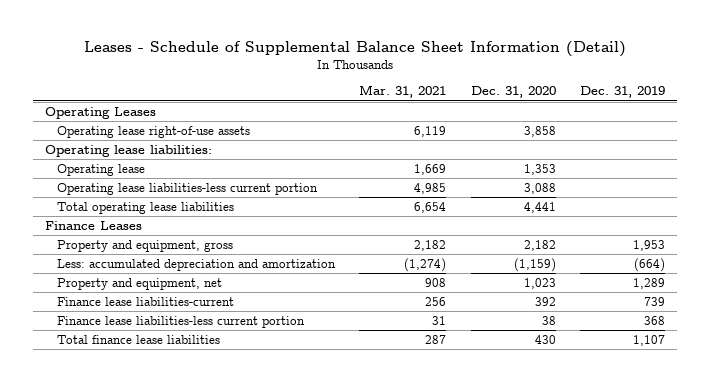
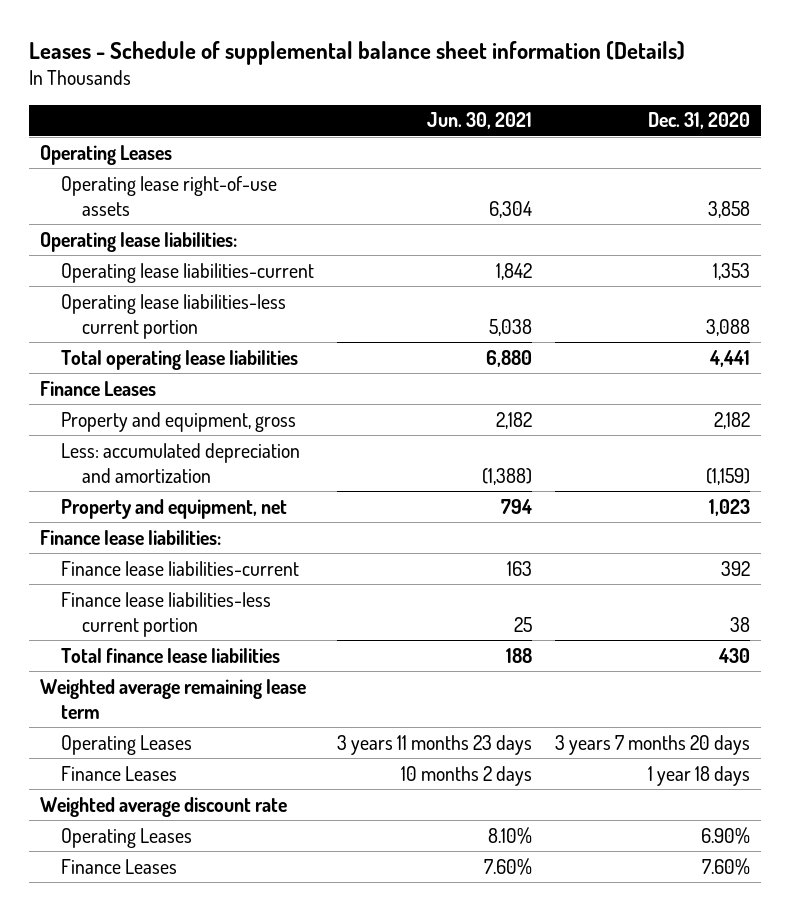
- Leases - Schedule of Supplemental Balance Sheet Information (Detail)
+ Leases - Schedule of supplemental balance sheet information (Details)
- | Mar. 31, 2021 | Dec. 31, 2020 | Dec. 31, 2019
+ | Jun. 30, 2021 | Dec. 31, 2020
- Operating lease | 1,669 | 1,353 |
+ Operating lease liabilities-current | 1,842 | 1,353
+ Finance lease liabilities:
+ Weighted average remaining lease term
+ Operating Leases | 3 years 11 months 23 days | 3 years 7 months 20 days
+ Finance Leases | 10 months 2 days | 1 year 18 days
+ Weighted average discount rate
+ Operating Leases | 8.10% | 6.90%
+ Finance Leases | 7.60% | 7.60%

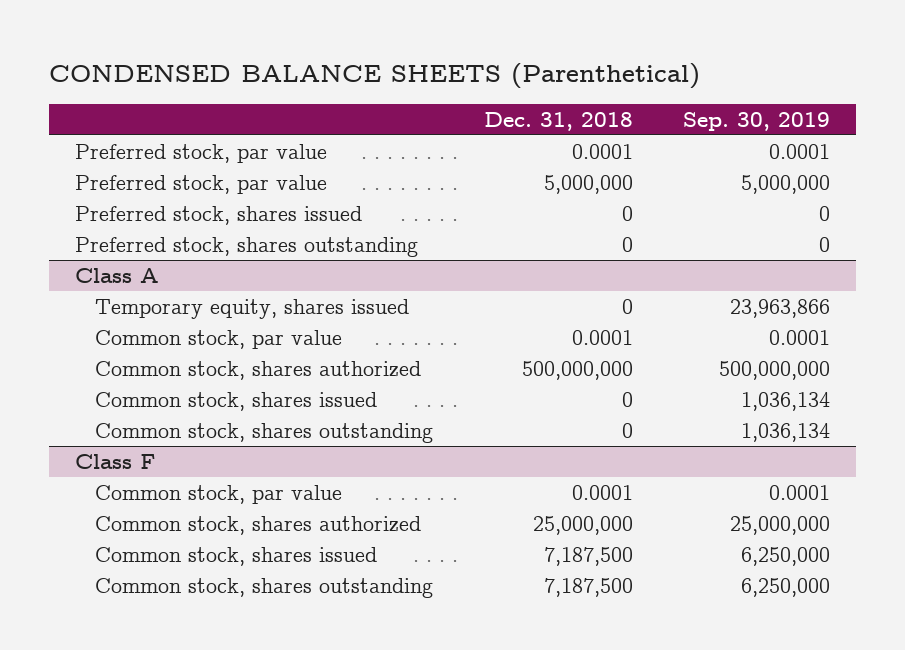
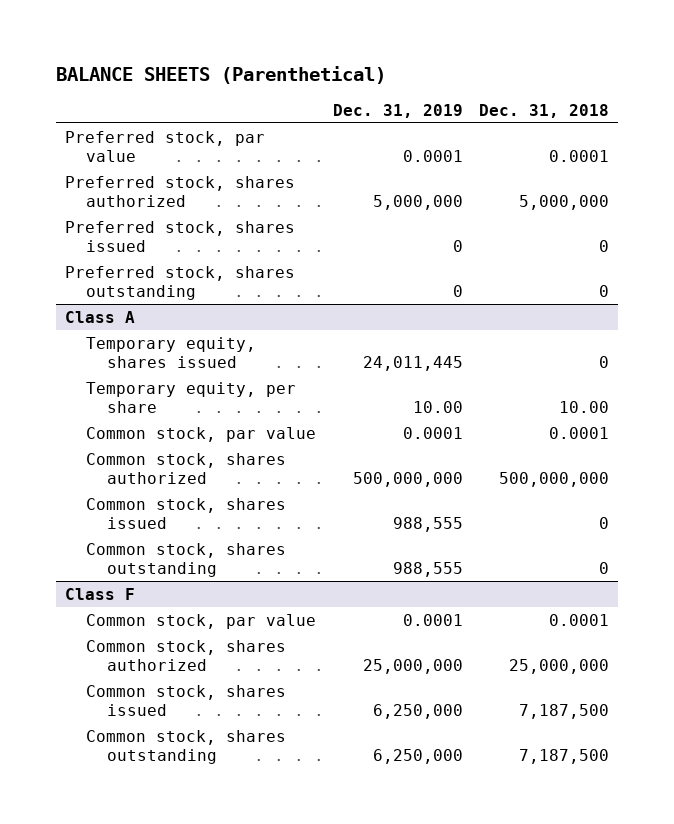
- CONDENSED BALANCE SHEETS (Parenthetical)
+ BALANCE SHEETS (Parenthetical)
- | Dec. 31, 2018 | Sep. 30, 2019
+ | Dec. 31, 2019 | Dec. 31, 2018
- Preferred stock, par value | 5,000,000 | 5,000,000
+ Preferred stock, shares authorized | 5,000,000 | 5,000,000
@ Class A
+ Temporary equity, per share | 10.00 | 10.00

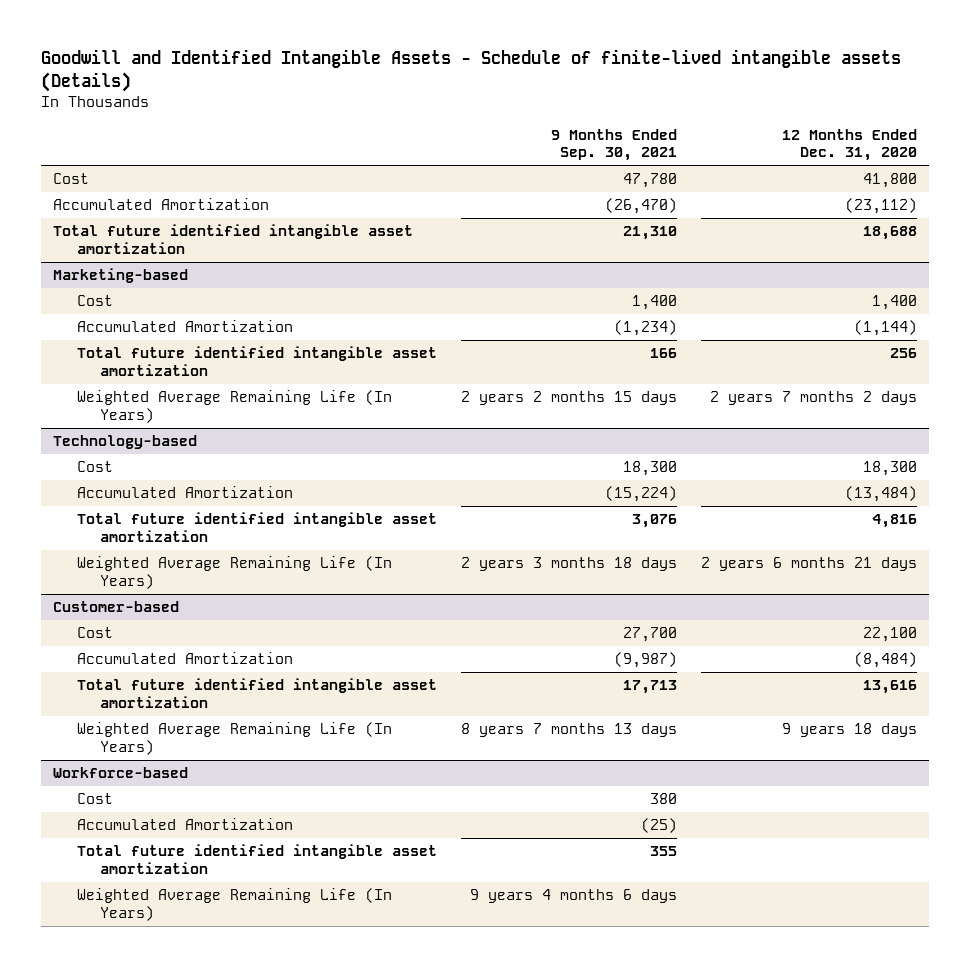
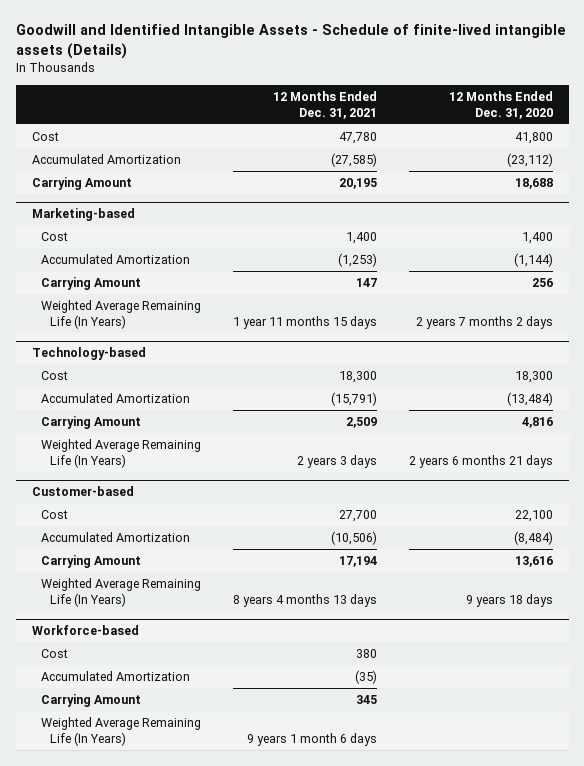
- | 9 Months Ended Sep. 30, 2021 | 12 Months Ended Dec. 31, 2020
+ | 12 Months Ended Dec. 31, 2021 | 12 Months Ended Dec. 31, 2020
- Total future identified intangible asset amortization | 21,310 | 18,688
+ Carrying Amount | 20,195 | 18,688
@ Marketing-based
- Total future identified intangible asset amortization | 166 | 256
+ Carrying Amount | 147 | 256
@ Technology-based
- Total future identified intangible asset amortization | 3,076 | 4,816
+ Carrying Amount | 2,509 | 4,816
@ Customer-based
- Total future identified intangible asset amortization | 17,713 | 13,616
+ Carrying Amount | 17,194 | 13,616
@ Workforce-based
- Total future identified intangible asset amortization | 355 |
+ Carrying Amount | 345 |

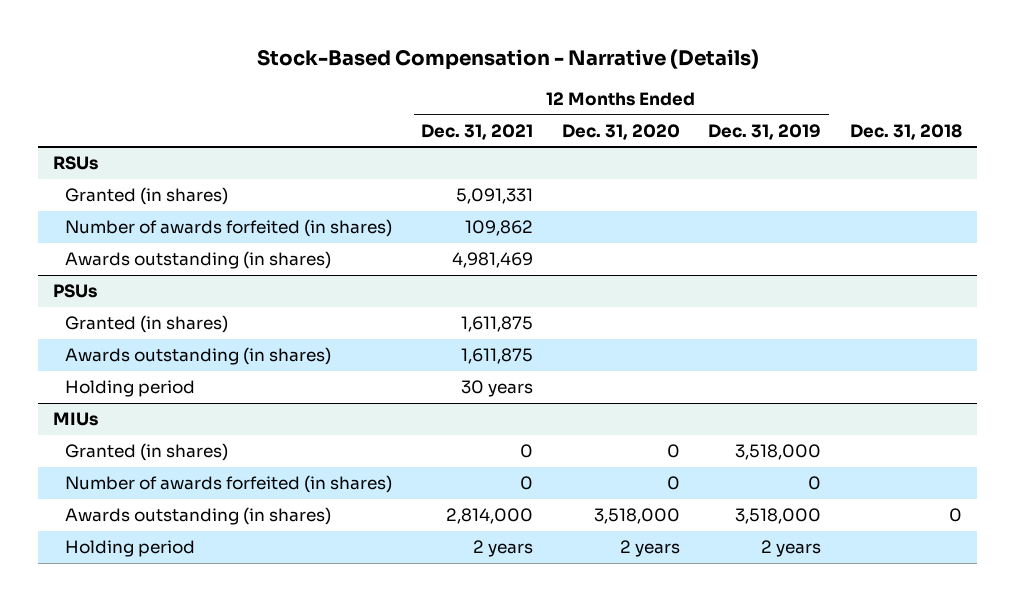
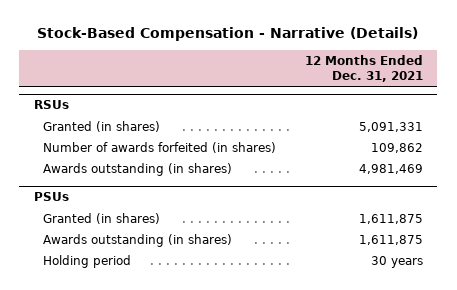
- | 12 Months Ended Dec. 31, 2021 | 12 Months Ended Dec. 31, 2020 | 12 Months Ended Dec. 31, 2019 | Dec. 31, 2018
+ | 12 Months Ended Dec. 31, 2021
- MIUs
- Granted (in shares) | 0 | 0 | 3,518,000 |
- Number of awards forfeited (in shares) | 0 | 0 | 0 |
- Awards outstanding (in shares) | 2,814,000 | 3,518,000 | 3,518,000 | 0
- Holding period | 2 years | 2 years | 2 years |

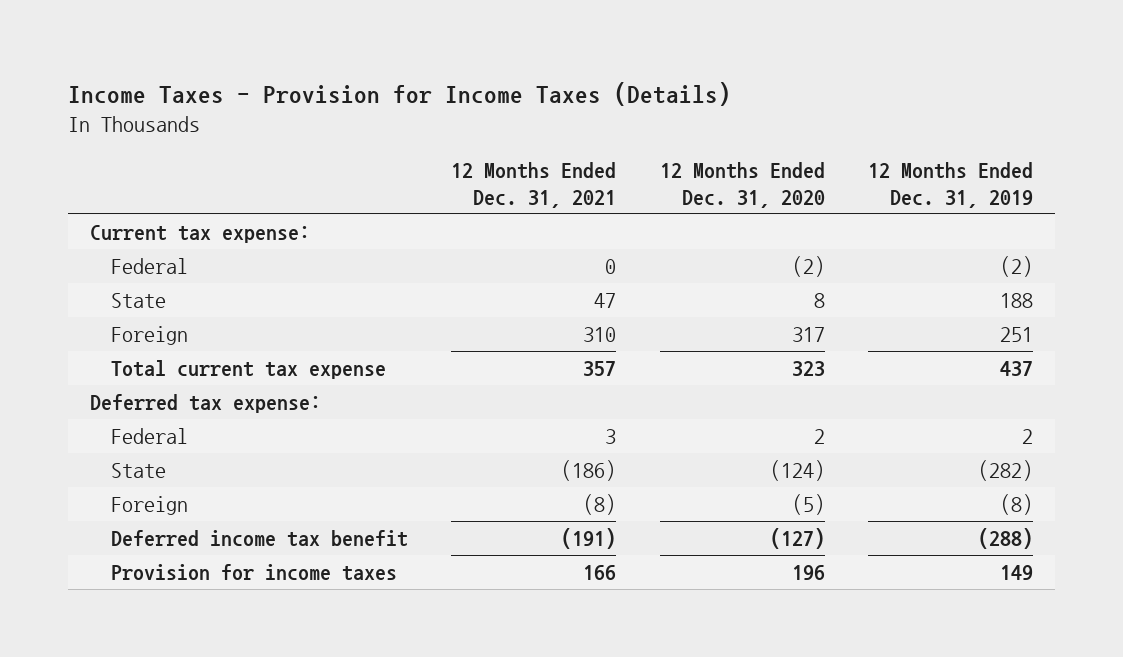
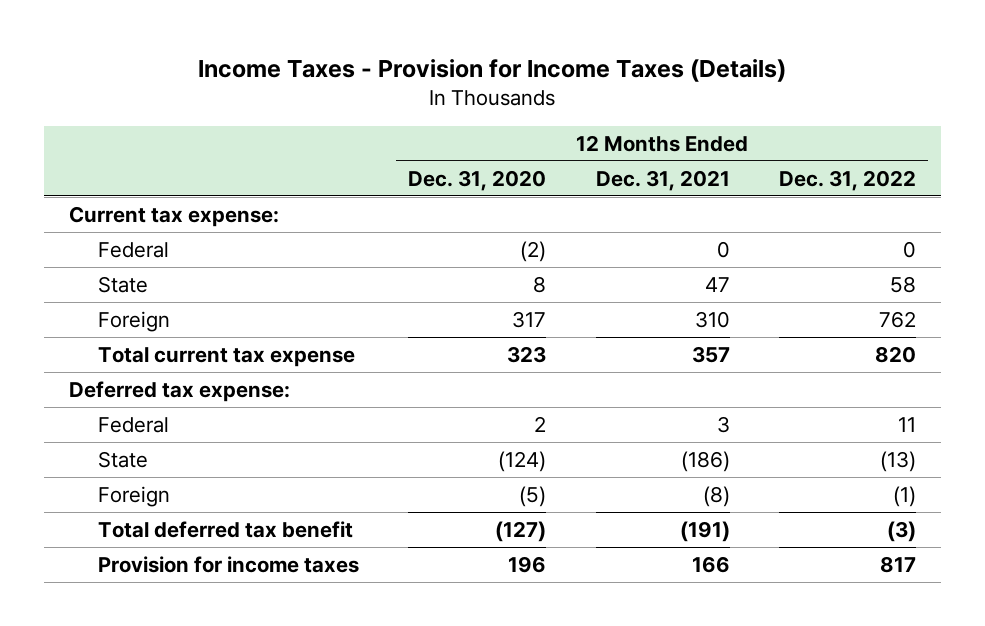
- | 12 Months Ended Dec. 31, 2021 | 12 Months Ended Dec. 31, 2020 | 12 Months Ended Dec. 31, 2019
+ | 12 Months Ended Dec. 31, 2020 | 12 Months Ended Dec. 31, 2021 | 12 Months Ended Dec. 31, 2022
- Deferred income tax benefit | (191) | (127) | (288)
+ Total deferred tax benefit | (127) | (191) | (3)

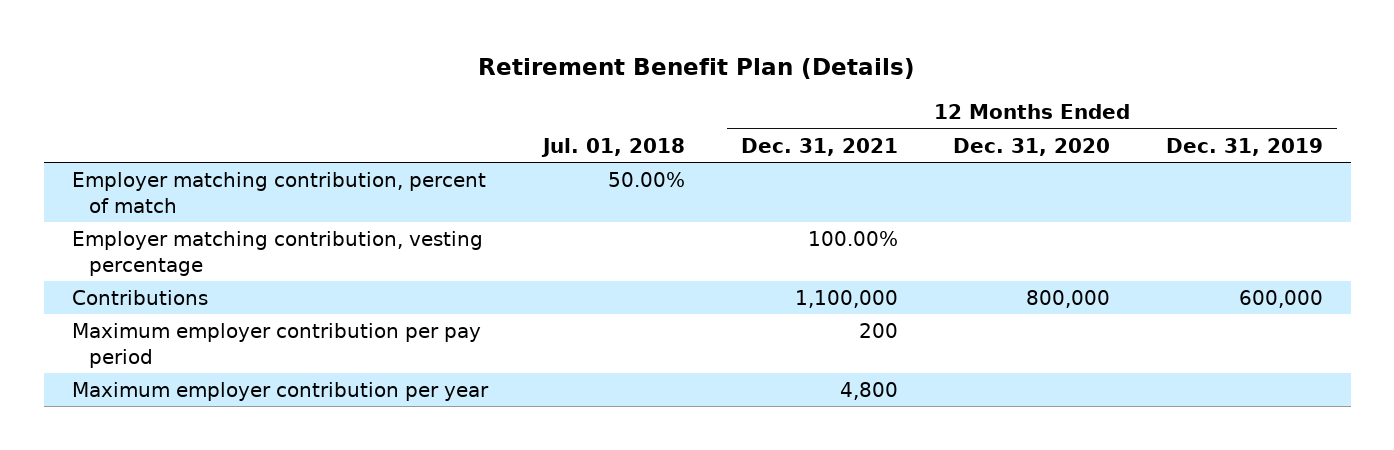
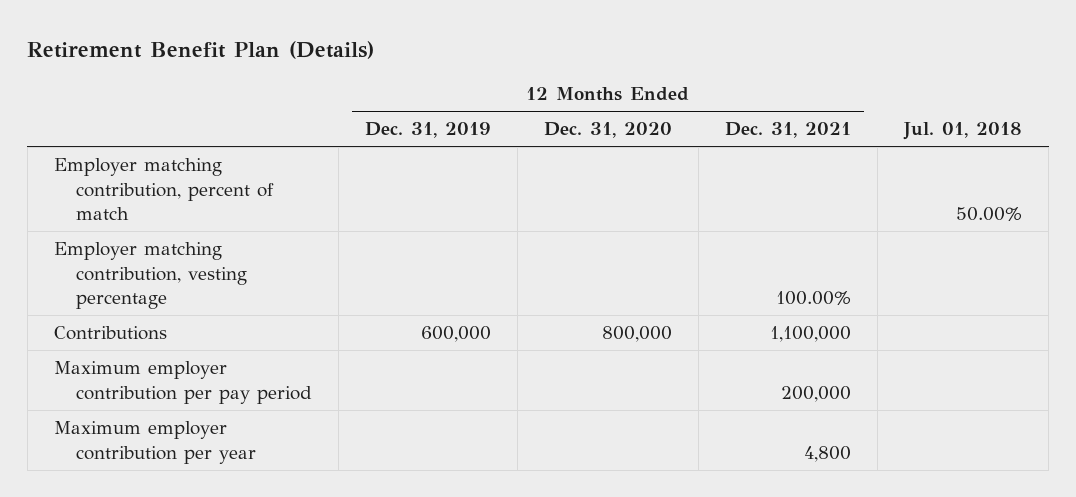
- | Jul. 01, 2018 | 12 Months Ended Dec. 31, 2021 | 12 Months Ended Dec. 31, 2020 | 12 Months Ended Dec. 31, 2019
+ | 12 Months Ended Dec. 31, 2019 | 12 Months Ended Dec. 31, 2020 | 12 Months Ended Dec. 31, 2021 | Jul. 01, 2018
- Maximum employer contribution per pay period | | 200 | |
+ Maximum employer contribution per pay period | | | 200,000 |

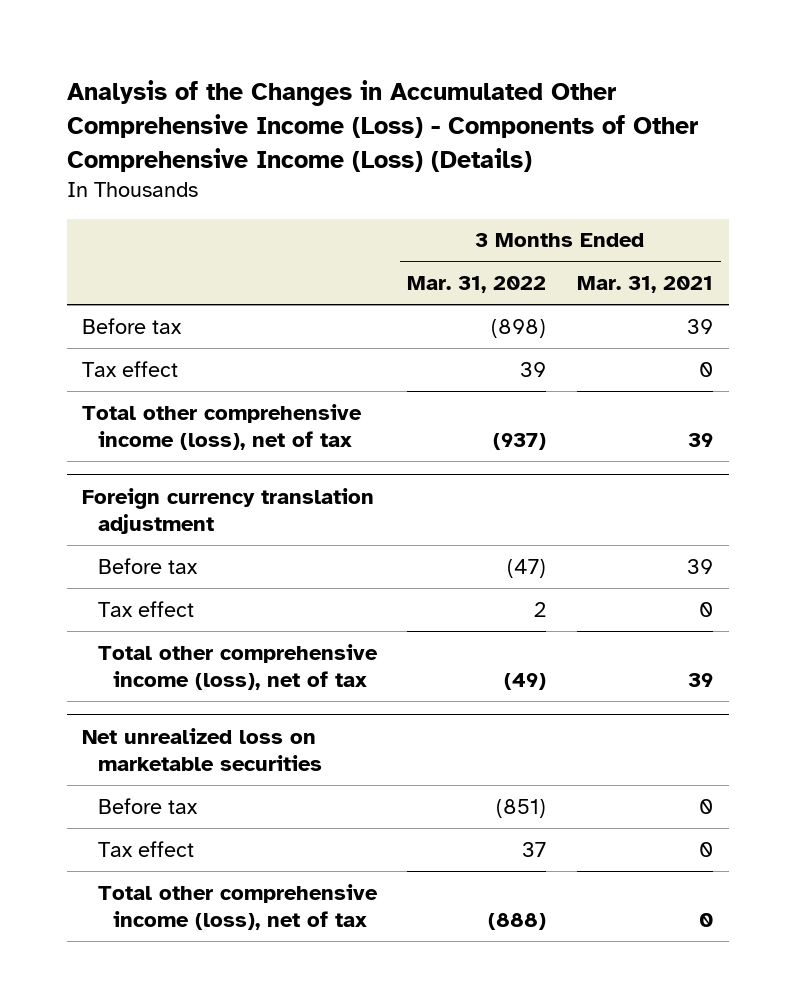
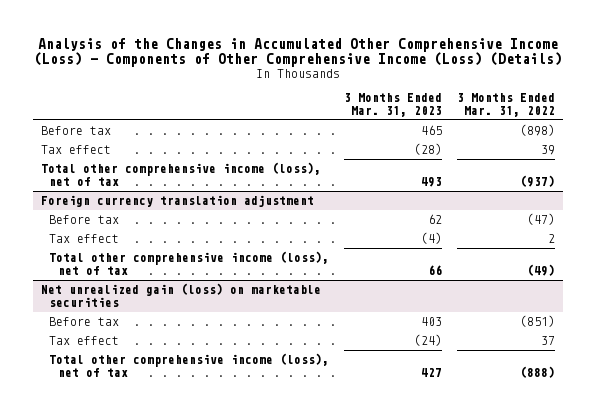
- | 3 Months Ended Mar. 31, 2022 | 3 Months Ended Mar. 31, 2021
+ | 3 Months Ended Mar. 31, 2023 | 3 Months Ended Mar. 31, 2022
- Net unrealized loss on marketable securities
+ Net unrealized gain (loss) on marketable securities

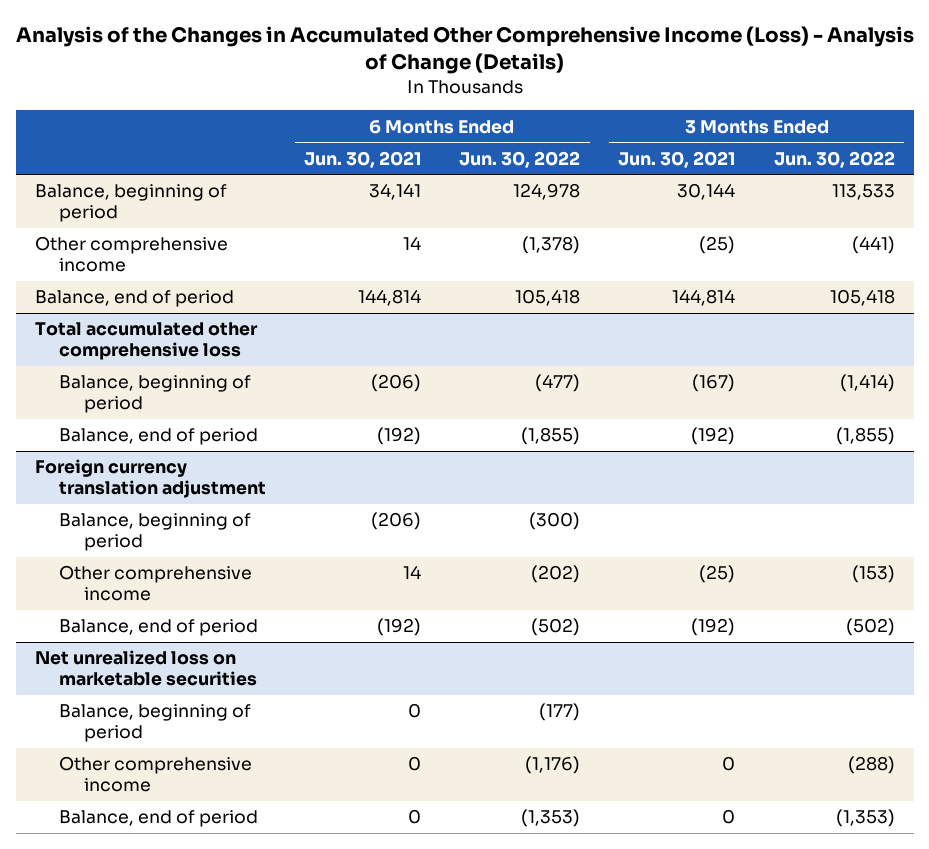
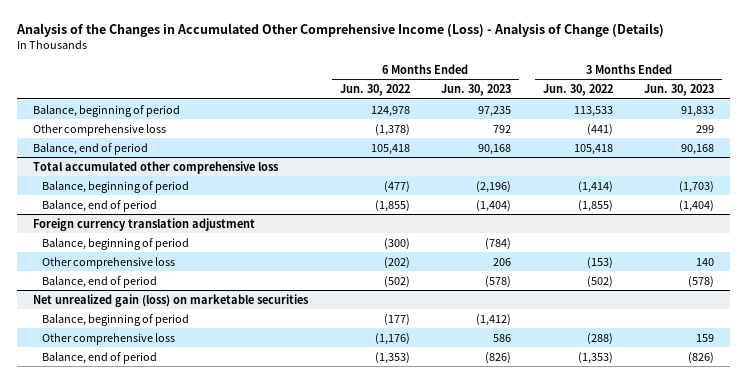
- | 6 Months Ended Jun. 30, 2021 | 6 Months Ended Jun. 30, 2022 | 3 Months Ended Jun. 30, 2021 | 3 Months Ended Jun. 30, 2022
+ | 6 Months Ended Jun. 30, 2022 | 6 Months Ended Jun. 30, 2023 | 3 Months Ended Jun. 30, 2022 | 3 Months Ended Jun. 30, 2023
- Other comprehensive income | 14 | (1,378) | (25) | (441)
+ Other comprehensive loss | (1,378) | 792 | (441) | 299
@ Foreign currency translation adjustment
- Other comprehensive income | 14 | (202) | (25) | (153)
+ Other comprehensive loss | (202) | 206 | (153) | 140
- Net unrealized loss on marketable securities
+ Net unrealized gain (loss) on marketable securities
- Other comprehensive income | 0 | (1,176) | 0 | (288)
+ Other comprehensive loss | (1,176) | 586 | (288) | 159

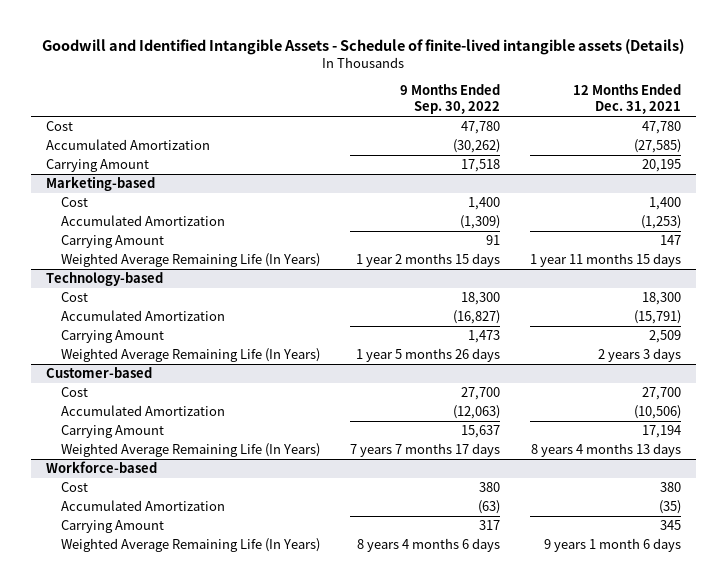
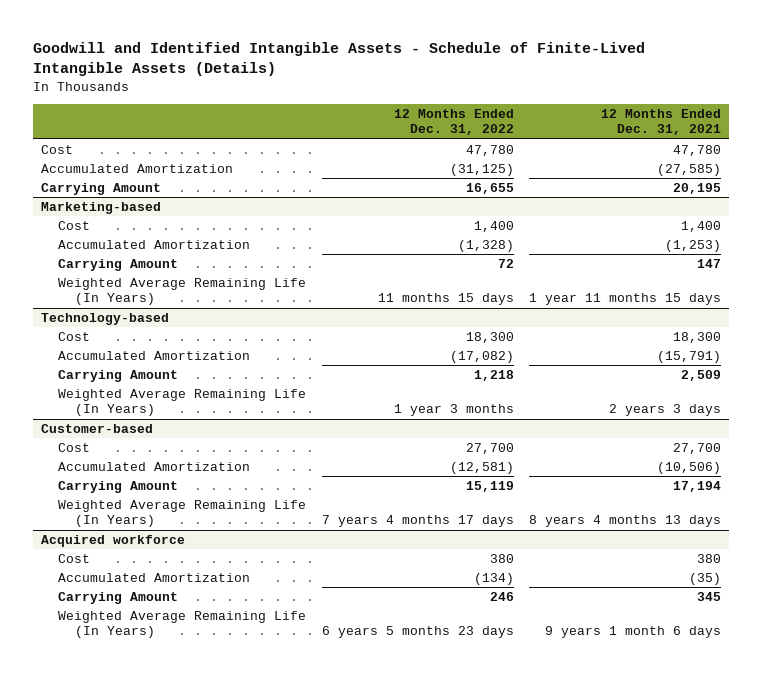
- Goodwill and Identified Intangible Assets - Schedule of finite-lived intangible assets (Details)
+ Goodwill and Identified Intangible Assets - Schedule of Finite-Lived Intangible Assets (Details)
- | 9 Months Ended Sep. 30, 2022 | 12 Months Ended Dec. 31, 2021
+ | 12 Months Ended Dec. 31, 2022 | 12 Months Ended Dec. 31, 2021
- Workforce-based
+ Acquired workforce

